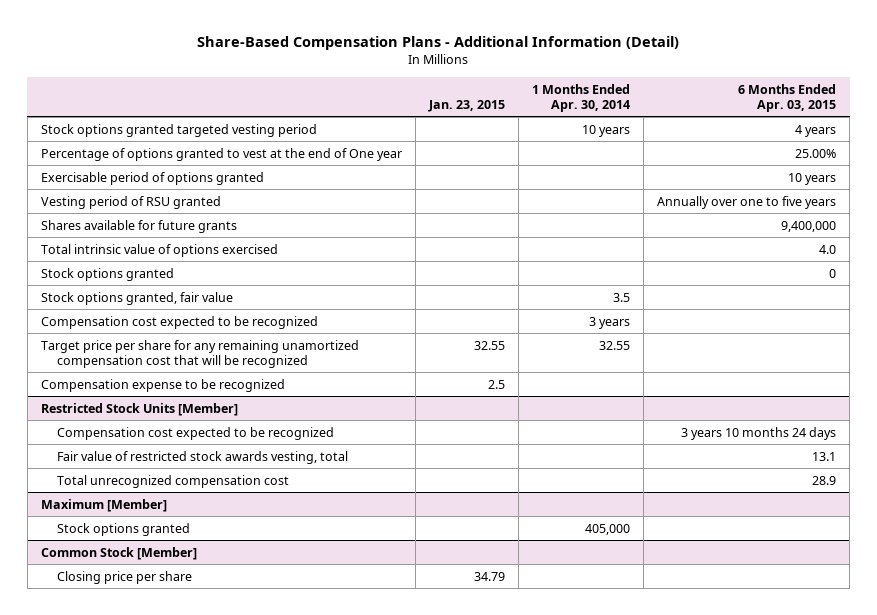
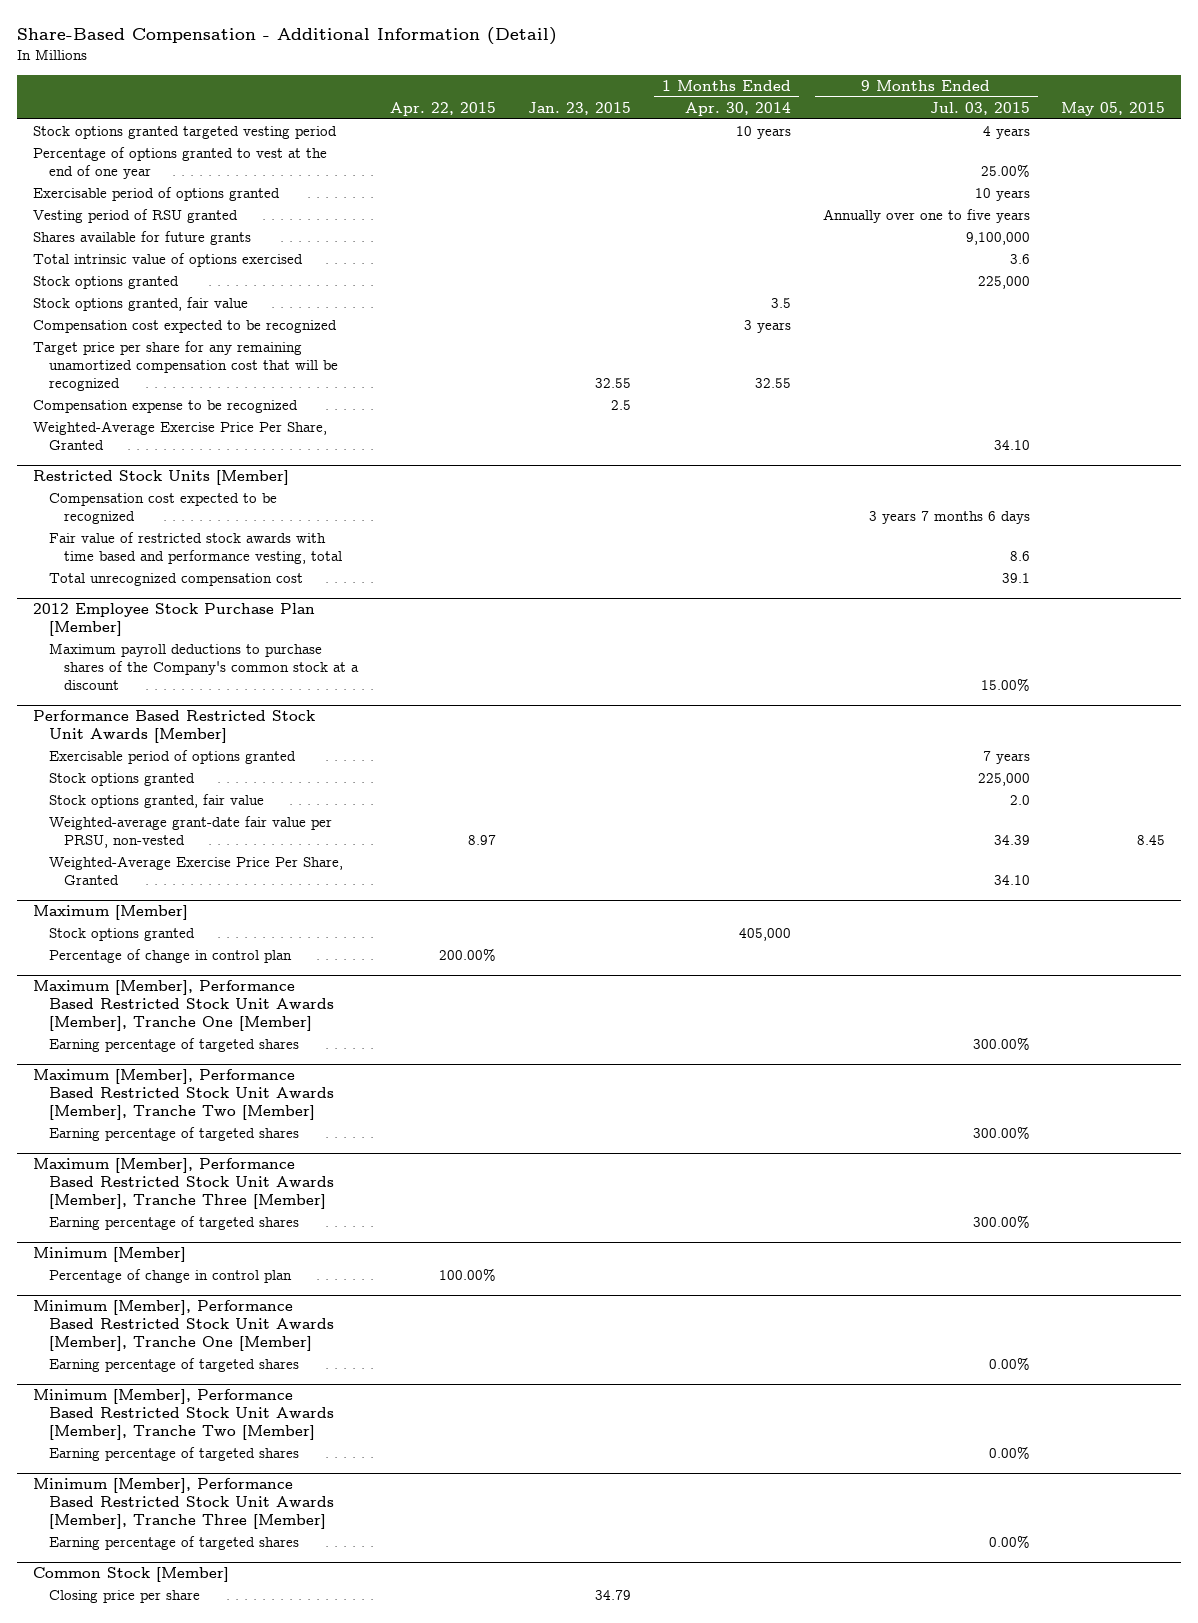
- Share-Based Compensation Plans - Additional Information (Detail)
+ Share-Based Compensation - Additional Information (Detail)
- | Jan. 23, 2015 | 1 Months Ended Apr. 30, 2014 | 6 Months Ended Apr. 03, 2015
+ | Apr. 22, 2015 | Jan. 23, 2015 | 1 Months Ended Apr. 30, 2014 | 9 Months Ended Jul. 03, 2015 | May 05, 2015
- Percentage of options granted to vest at the end of One year | | | 25.00%
+ Percentage of options granted to vest at the end of one year | | | | 25.00% |
+ Weighted-Average Exercise Price Per Share, Granted | | | | 34.10 |
@ Restricted Stock Units [Member]
- Fair value of restricted stock awards vesting, total | | | 13.1
+ Fair value of restricted stock awards with time based and performance vesting, total | | | | 8.6 |
+ 2012 Employee Stock Purchase Plan [Member]
+ Maximum payroll deductions to purchase shares of the Company's common stock at a discount | | | | 15.00% |
+ Performance Based Restricted Stock Unit Awards [Member]
+ Exercisable period of options granted | | | | 7 years |
+ Stock options granted | | | | 225,000 |
+ Stock options granted, fair value | | | | 2.0 |
+ Weighted-average grant-date fair value per PRSU, non-vested | 8.97 | | | 34.39 | 8.45
+ Weighted-Average Exercise Price Per Share, Granted | | | | 34.10 |
@ Maximum [Member]
+ Percentage of change in control plan | 200.00% | | | |
+ Maximum [Member], Performance Based Restricted Stock Unit Awards [Member], Tranche One [Member]
+ Earning percentage of targeted shares | | | | 300.00% |
+ Maximum [Member], Performance Based Restricted Stock Unit Awards [Member], Tranche Two [Member]
+ Earning percentage of targeted shares | | | | 300.00% |
+ Maximum [Member], Performance Based Restricted Stock Unit Awards [Member], Tranche Three [Member]
+ Earning percentage of targeted shares | | | | 300.00% |
+ Minimum [Member]
+ Percentage of change in control plan | 100.00% | | | |
+ Minimum [Member], Performance Based Restricted Stock Unit Awards [Member], Tranche One [Member]
+ Earning percentage of targeted shares | | | | 0.00% |
+ Minimum [Member], Performance Based Restricted Stock Unit Awards [Member], Tranche Two [Member]
+ Earning percentage of targeted shares | | | | 0.00% |
+ Minimum [Member], Performance Based Restricted Stock Unit Awards [Member], Tranche Three [Member]
+ Earning percentage of targeted shares | | | | 0.00% |

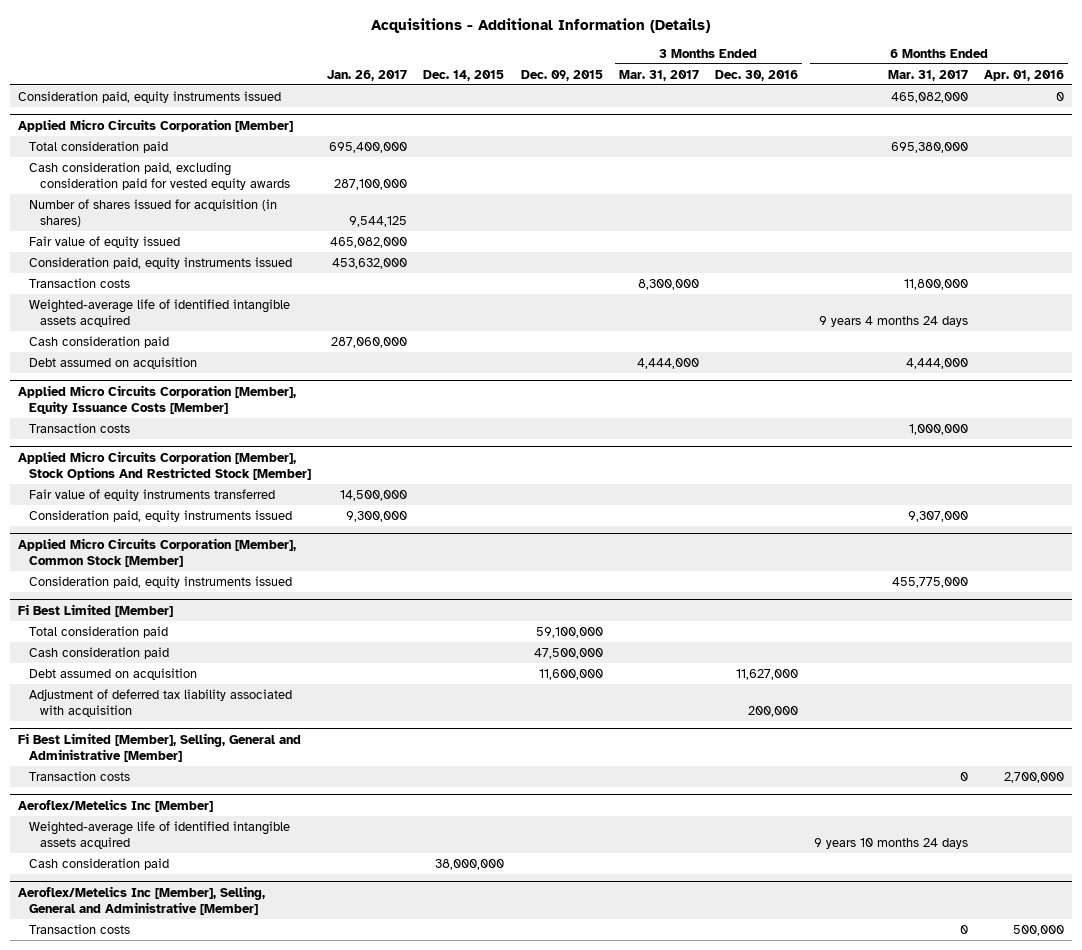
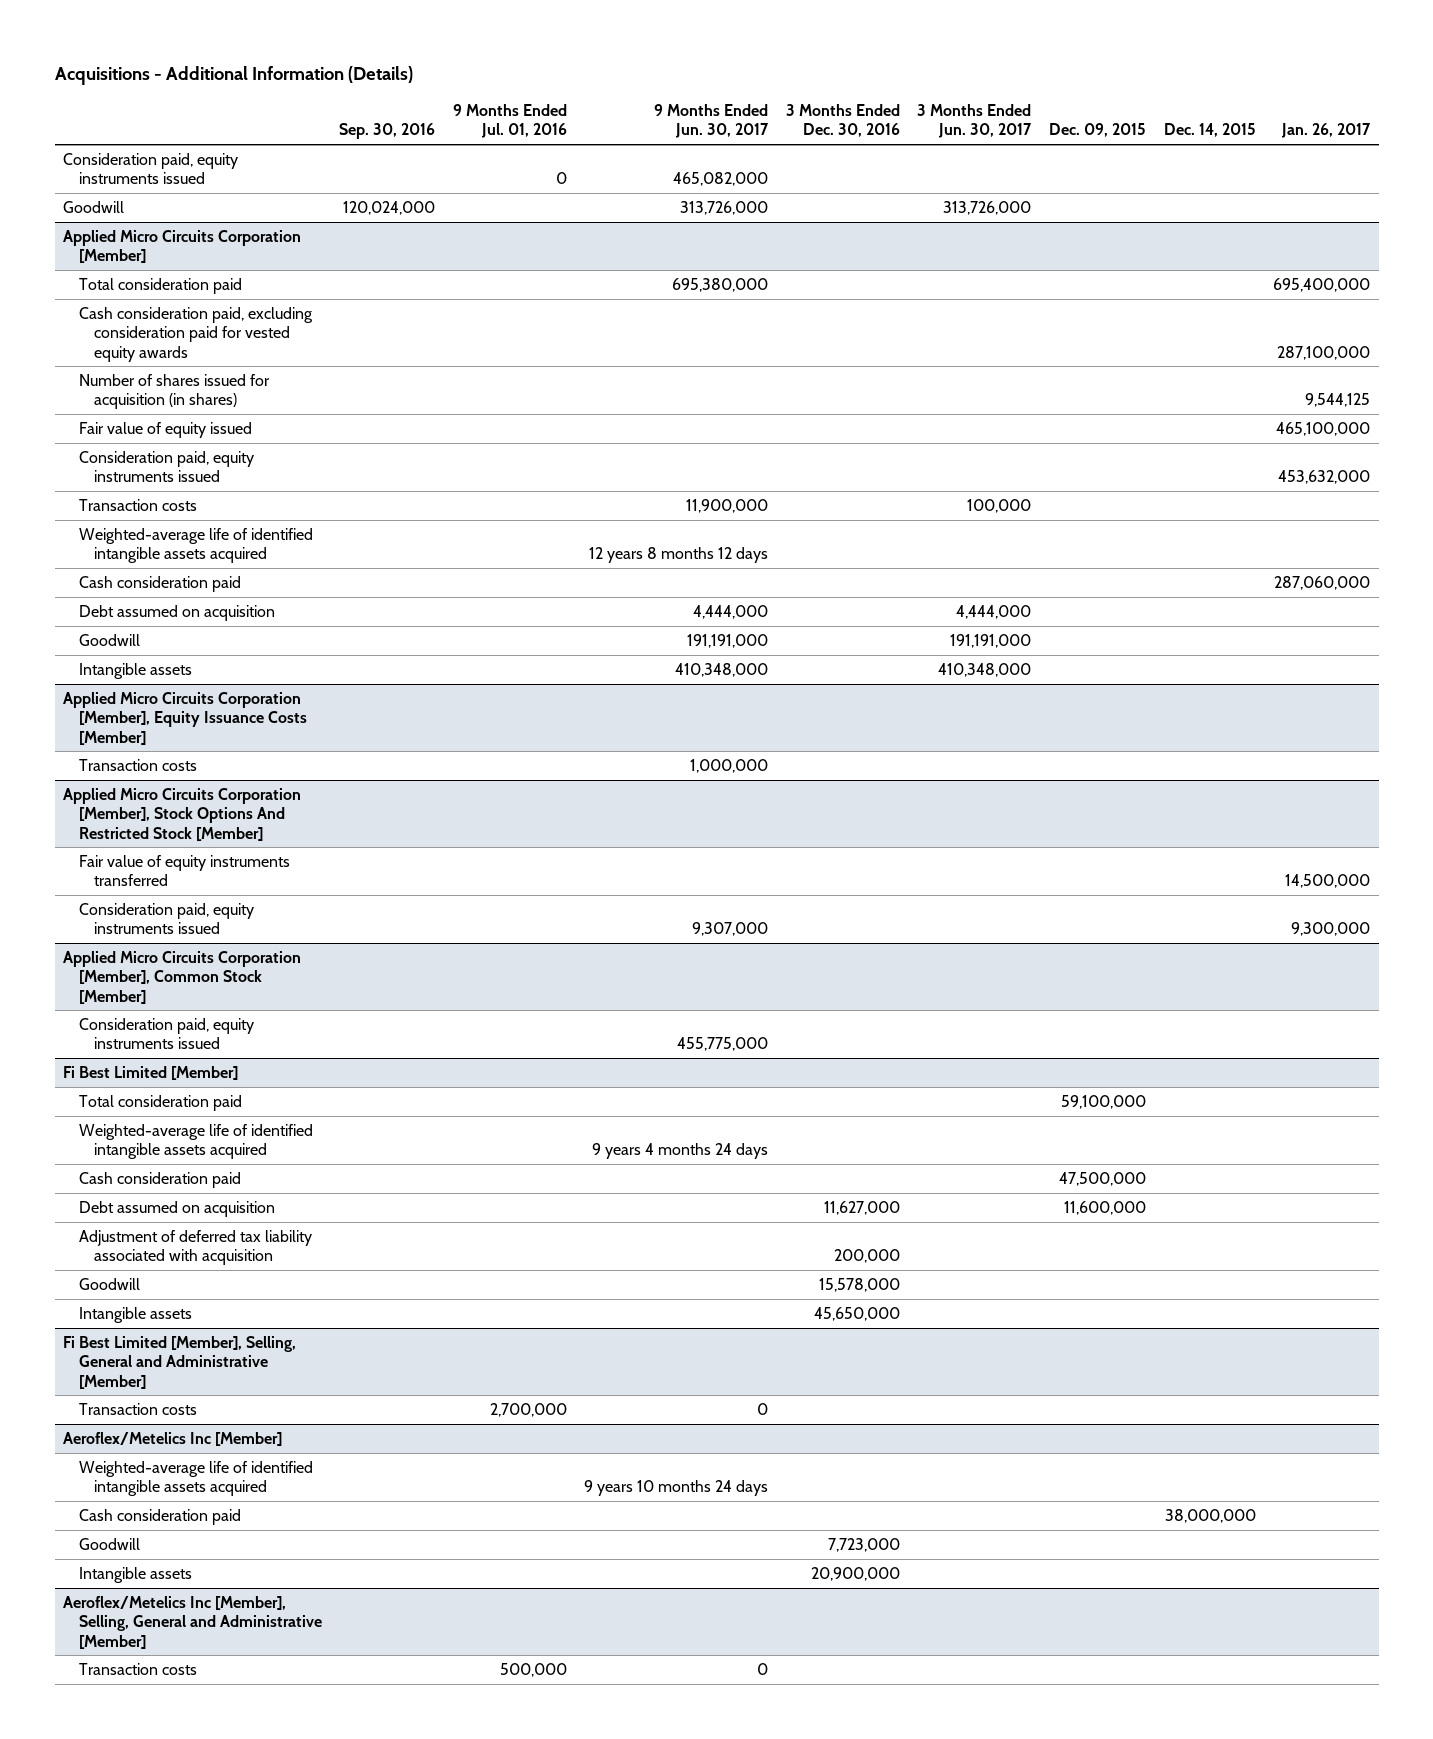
- | Jan. 26, 2017 | Dec. 14, 2015 | Dec. 09, 2015 | 3 Months Ended Mar. 31, 2017 | 3 Months Ended Dec. 30, 2016 | 6 Months Ended Mar. 31, 2017 | 6 Months Ended Apr. 01, 2016
+ | Sep. 30, 2016 | 9 Months Ended Jul. 01, 2016 | 9 Months Ended Jun. 30, 2017 | 3 Months Ended Dec. 30, 2016 | 3 Months Ended Jun. 30, 2017 | Dec. 09, 2015 | Dec. 14, 2015 | Jan. 26, 2017
+ Goodwill | 120,024,000 | | 313,726,000 | | 313,726,000 | | |
@ Applied Micro Circuits Corporation [Member]
- Fair value of equity issued | 465,082,000 | | | | | |
+ Fair value of equity issued | | | | | | | | 465,100,000
+ Goodwill | | | 191,191,000 | | 191,191,000 | | |
+ Intangible assets | | | 410,348,000 | | 410,348,000 | | |
@ Fi Best Limited [Member]
+ Weighted-average life of identified intangible assets acquired | | | 9 years 4 months 24 days | | | | |
+ Goodwill | | | | 15,578,000 | | | |
+ Intangible assets | | | | 45,650,000 | | | |
@ Aeroflex/Metelics Inc [Member]
+ Goodwill | | | | 7,723,000 | | | |
+ Intangible assets | | | | 20,900,000 | | | |

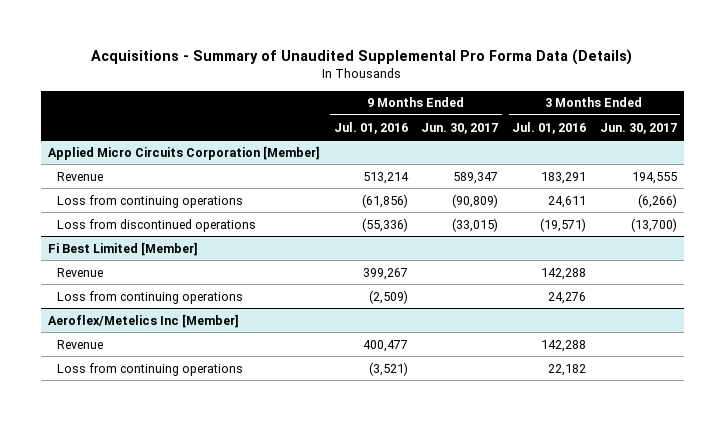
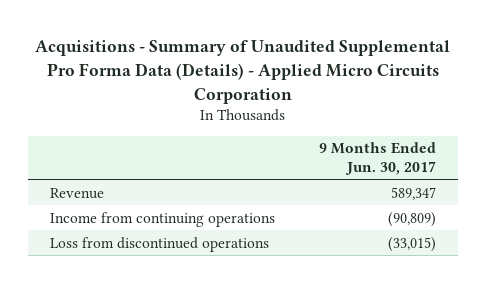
- Acquisitions - Summary of Unaudited Supplemental Pro Forma Data (Details)
+ Acquisitions - Summary of Unaudited Supplemental Pro Forma Data (Details) - Applied Micro Circuits Corporation
- | 9 Months Ended Jul. 01, 2016 | 9 Months Ended Jun. 30, 2017 | 3 Months Ended Jul. 01, 2016 | 3 Months Ended Jun. 30, 2017
+ | 9 Months Ended Jun. 30, 2017
- Applied Micro Circuits Corporation [Member]
- Loss from continuing operations | (61,856) | (90,809) | 24,611 | (6,266)
+ Income from continuing operations | (90,809)
- Fi Best Limited [Member]
- Revenue | 399,267 | | 142,288 |
- Loss from continuing operations | (2,509) | | 24,276 |
- Aeroflex/Metelics Inc [Member]
- Revenue | 400,477 | | 142,288 |
- Loss from continuing operations | (3,521) | | 22,182 |

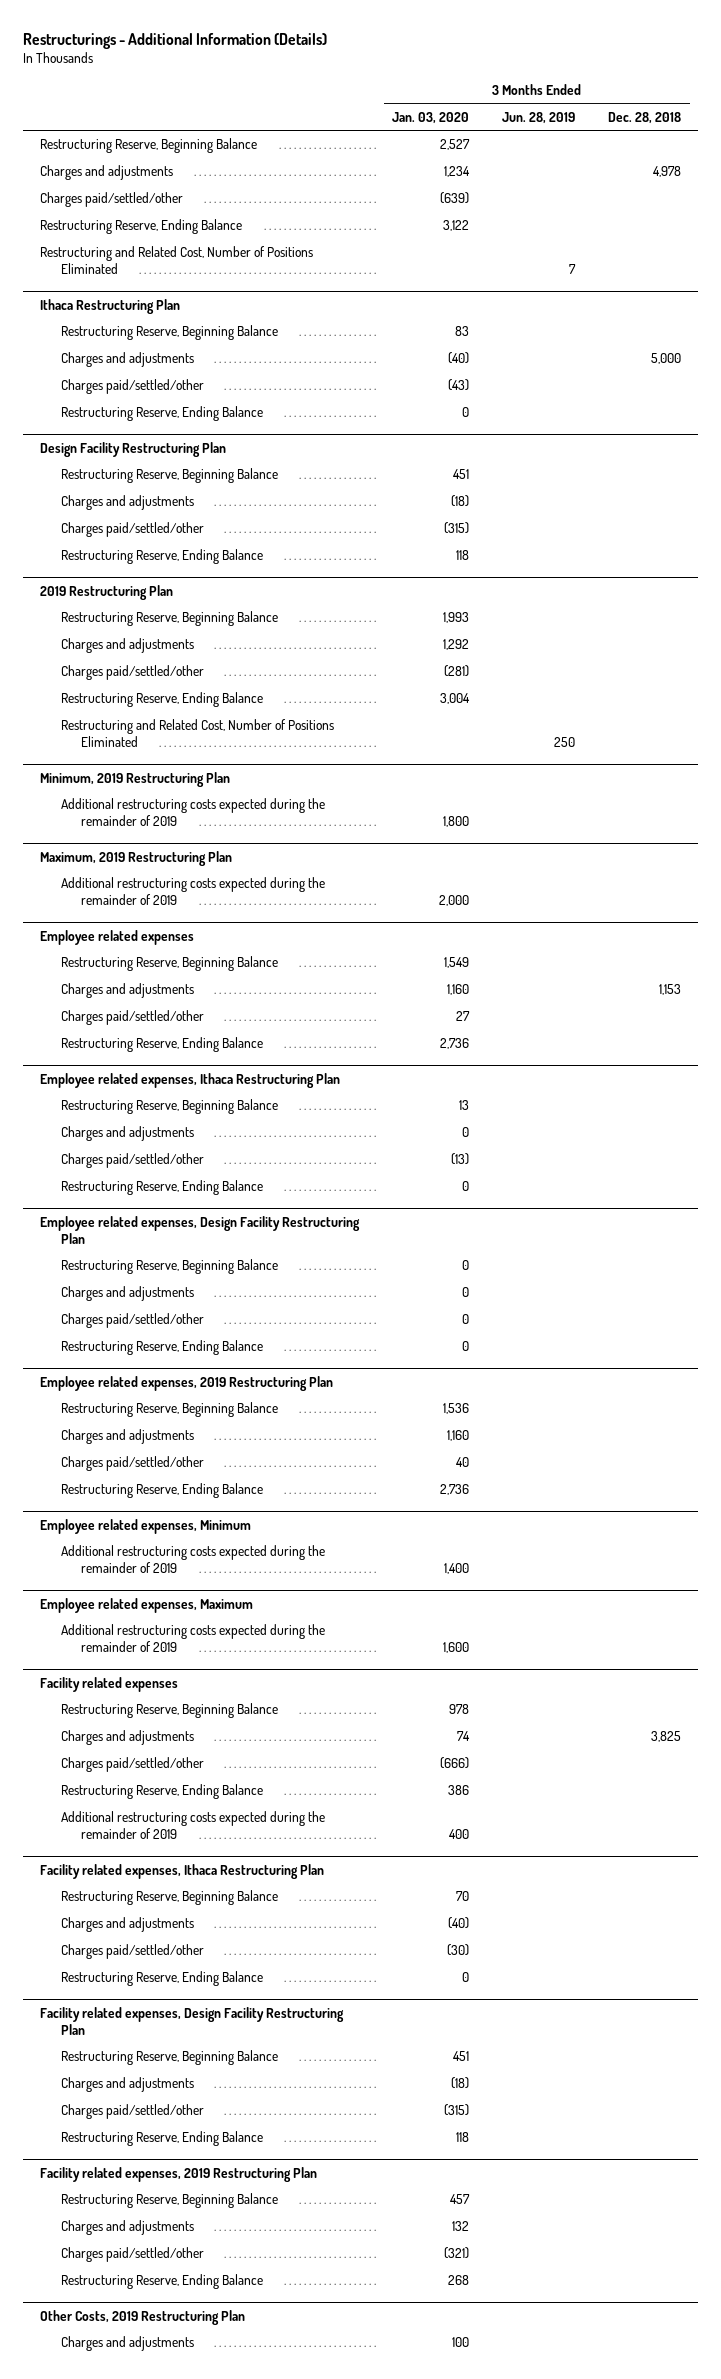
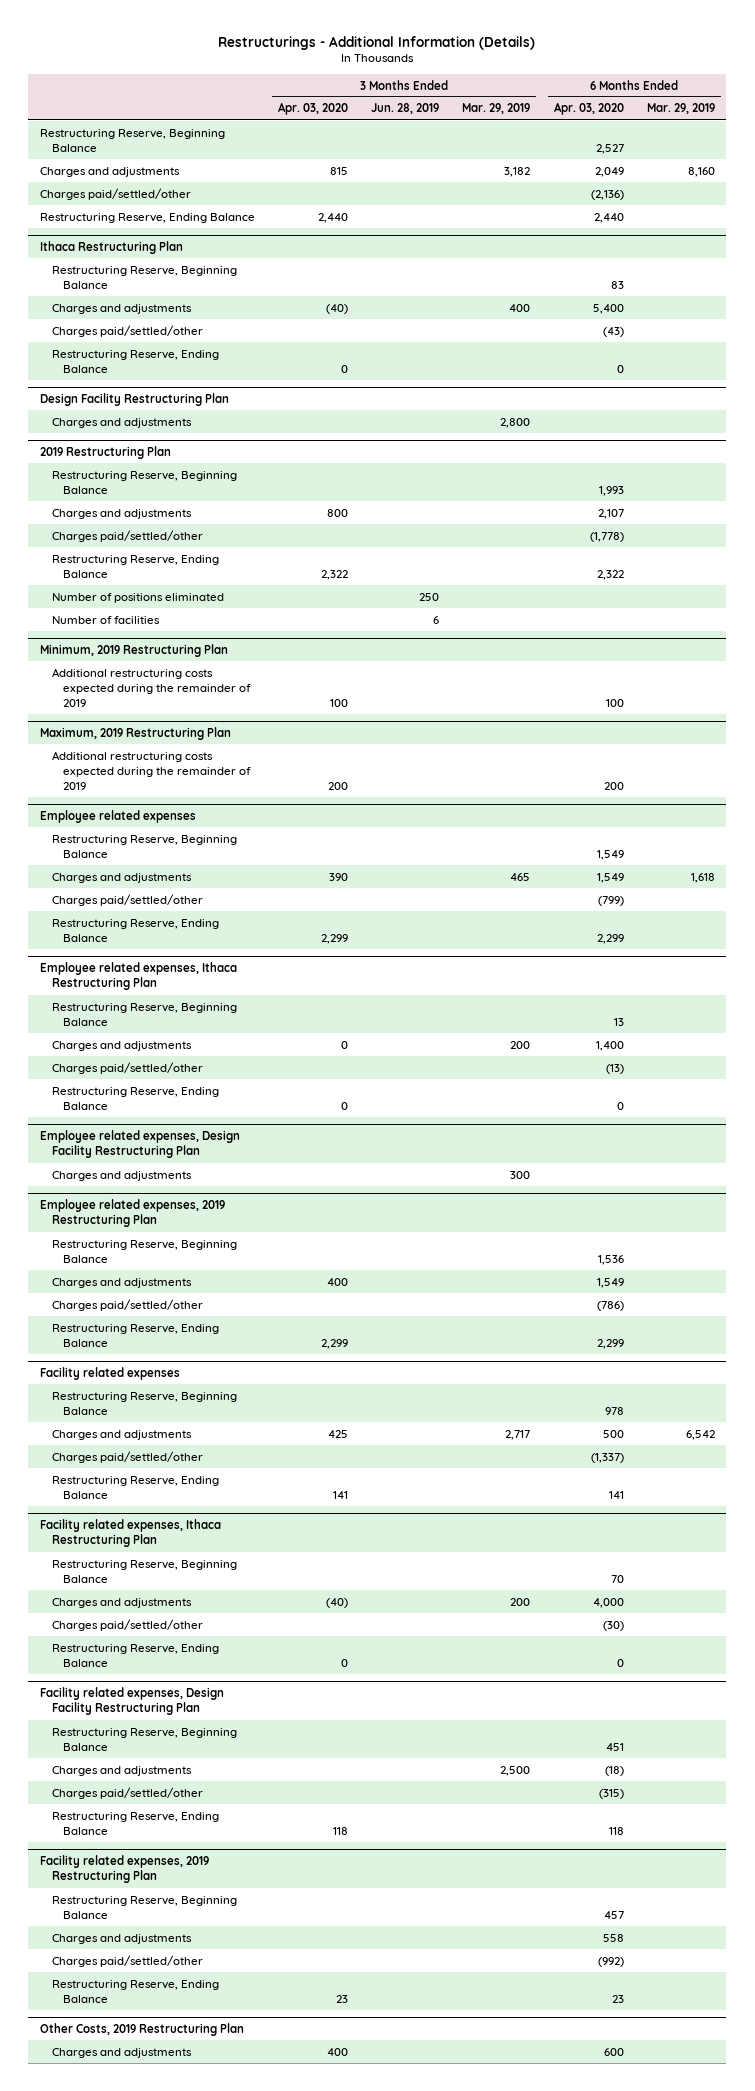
- | 3 Months Ended Jan. 03, 2020 | 3 Months Ended Jun. 28, 2019 | 3 Months Ended Dec. 28, 2018
+ | 3 Months Ended Apr. 03, 2020 | 3 Months Ended Jun. 28, 2019 | 3 Months Ended Mar. 29, 2019 | 6 Months Ended Apr. 03, 2020 | 6 Months Ended Mar. 29, 2019
- Restructuring and Related Cost, Number of Positions Eliminated | | 7 |
@ Design Facility Restructuring Plan
- Restructuring Reserve, Beginning Balance | 451 | |
- Charges paid/settled/other | (315) | |
- Restructuring Reserve, Ending Balance | 118 | |
@ 2019 Restructuring Plan
- Restructuring and Related Cost, Number of Positions Eliminated | | 250 |
+ Number of positions eliminated | | 250 | | |
+ Number of facilities | | 6 | | |
@ Employee related expenses, Design Facility Restructuring Plan
- Restructuring Reserve, Beginning Balance | 0 | |
- Charges paid/settled/other | 0 | |
- Restructuring Reserve, Ending Balance | 0 | |
- Employee related expenses, Minimum
- Additional restructuring costs expected during the remainder of 2019 | 1,400 | |
- Employee related expenses, Maximum
- Additional restructuring costs expected during the remainder of 2019 | 1,600 | |
@ Facility related expenses
- Additional restructuring costs expected during the remainder of 2019 | 400 | |

